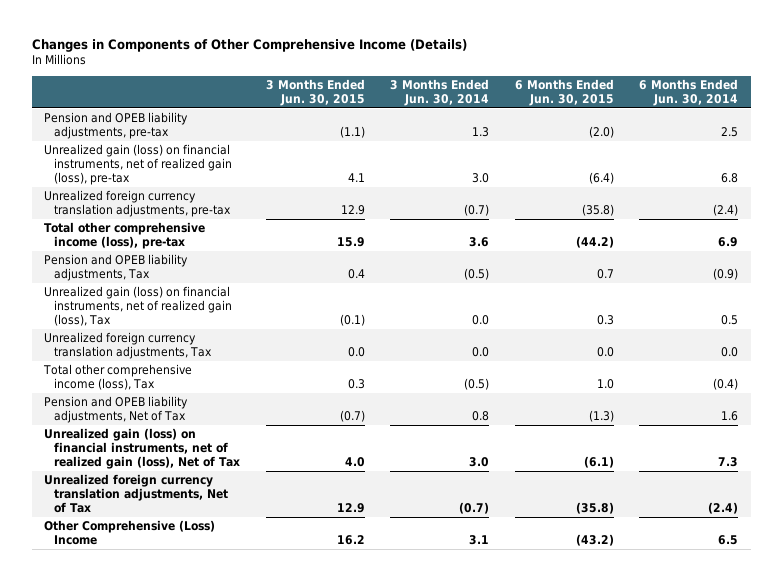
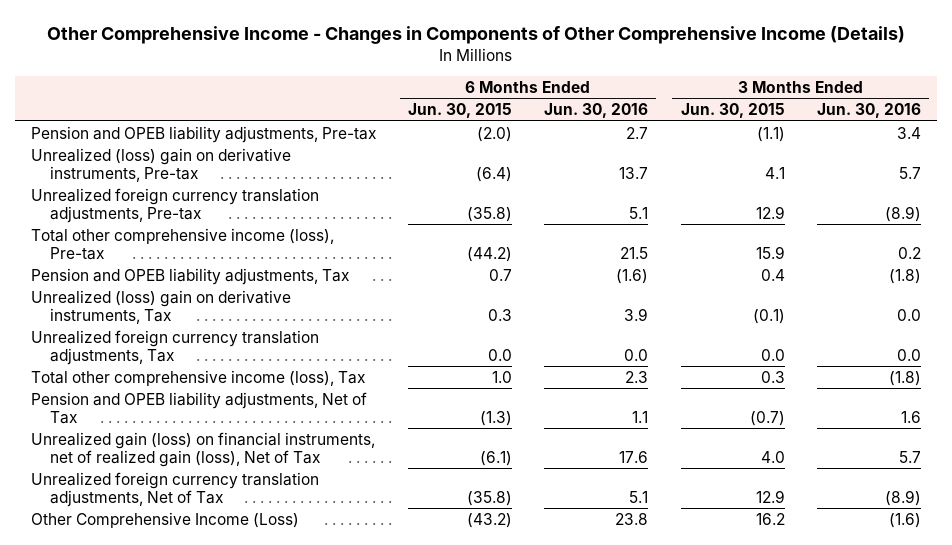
- Changes in Components of Other Comprehensive Income (Details)
+ Other Comprehensive Income - Changes in Components of Other Comprehensive Income (Details)
- | 3 Months Ended Jun. 30, 2015 | 3 Months Ended Jun. 30, 2014 | 6 Months Ended Jun. 30, 2015 | 6 Months Ended Jun. 30, 2014
+ | 6 Months Ended Jun. 30, 2015 | 6 Months Ended Jun. 30, 2016 | 3 Months Ended Jun. 30, 2015 | 3 Months Ended Jun. 30, 2016
- Pension and OPEB liability adjustments, pre-tax | (1.1) | 1.3 | (2.0) | 2.5
- Unrealized gain (loss) on financial instruments, net of realized gain (loss), pre-tax | 4.1 | 3.0 | (6.4) | 6.8
- Unrealized foreign currency translation adjustments, pre-tax | 12.9 | (0.7) | (35.8) | (2.4)
- Total other comprehensive income (loss), pre-tax | 15.9 | 3.6 | (44.2) | 6.9
+ Pension and OPEB liability adjustments, Pre-tax | (2.0) | 2.7 | (1.1) | 3.4
+ Unrealized (loss) gain on derivative instruments, Pre-tax | (6.4) | 13.7 | 4.1 | 5.7
+ Unrealized foreign currency translation adjustments, Pre-tax | (35.8) | 5.1 | 12.9 | (8.9)
+ Total other comprehensive income (loss), Pre-tax | (44.2) | 21.5 | 15.9 | 0.2
- Unrealized gain (loss) on financial instruments, net of realized gain (loss), Tax | (0.1) | 0.0 | 0.3 | 0.5
+ Unrealized (loss) gain on derivative instruments, Tax | 0.3 | 3.9 | (0.1) | 0.0
- Other Comprehensive (Loss) Income | 16.2 | 3.1 | (43.2) | 6.5
+ Other Comprehensive Income (Loss) | (43.2) | 23.8 | 16.2 | (1.6)

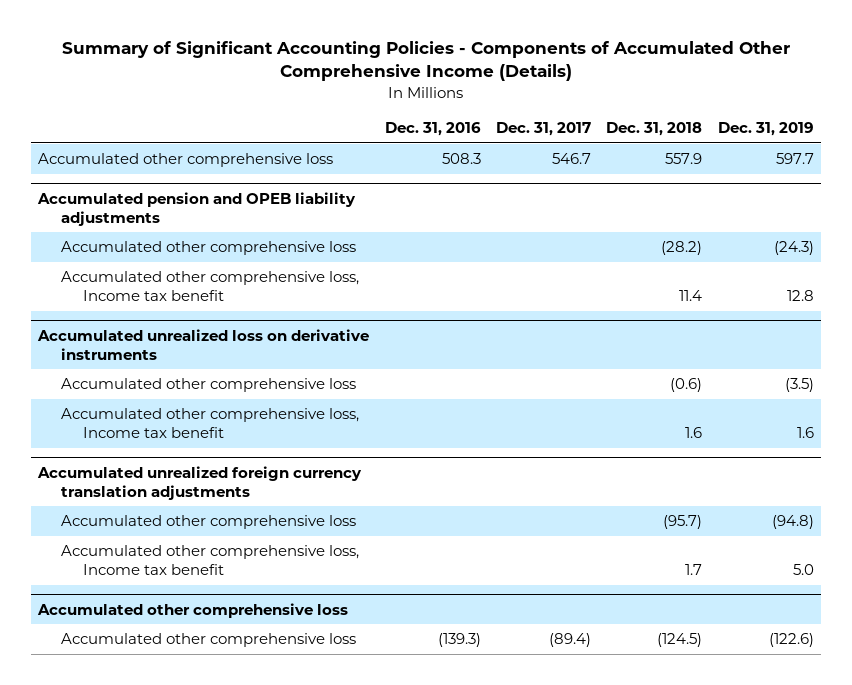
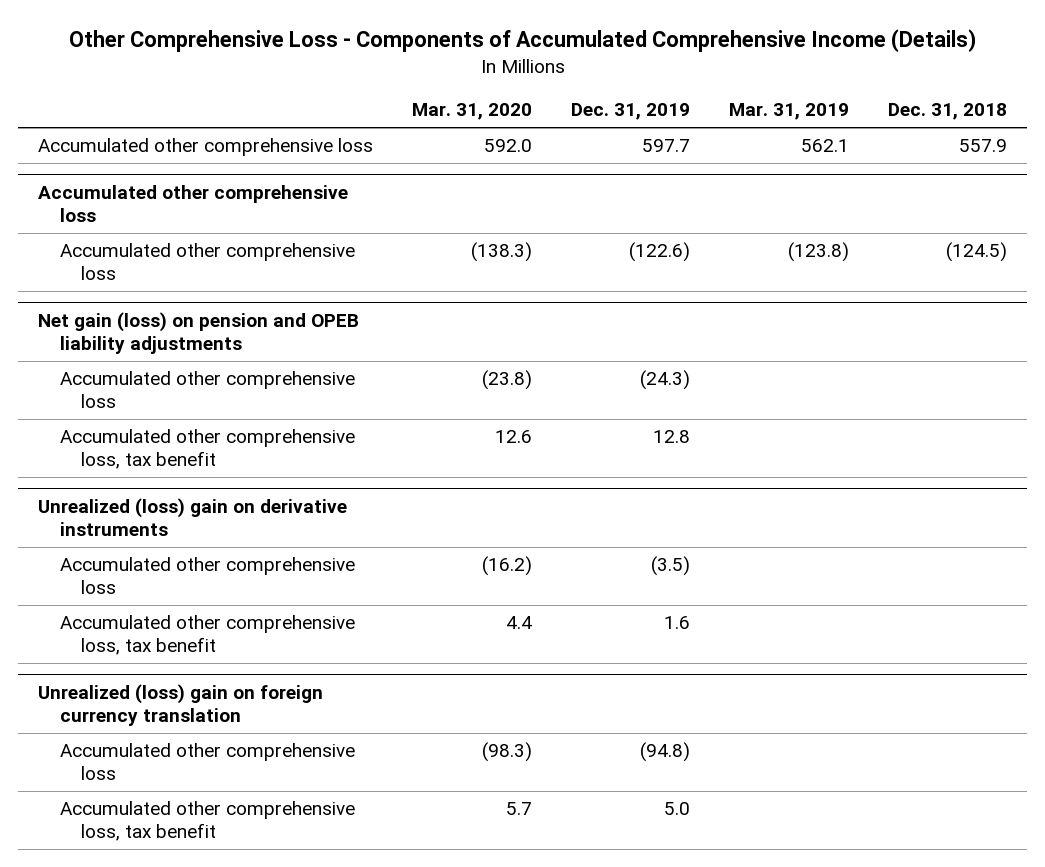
- Summary of Significant Accounting Policies - Components of Accumulated Other Comprehensive Income (Details)
+ Other Comprehensive Loss - Components of Accumulated Comprehensive Income (Details)
- | Dec. 31, 2016 | Dec. 31, 2017 | Dec. 31, 2018 | Dec. 31, 2019
+ | Mar. 31, 2020 | Dec. 31, 2019 | Mar. 31, 2019 | Dec. 31, 2018
- Accumulated pension and OPEB liability adjustments
- Accumulated other comprehensive loss | | | (28.2) | (24.3)
- Accumulated other comprehensive loss, Income tax benefit | | | 11.4 | 12.8
- Accumulated unrealized loss on derivative instruments
- Accumulated other comprehensive loss | | | (0.6) | (3.5)
- Accumulated other comprehensive loss, Income tax benefit | | | 1.6 | 1.6
- Accumulated unrealized foreign currency translation adjustments
- Accumulated other comprehensive loss | | | (95.7) | (94.8)
- Accumulated other comprehensive loss, Income tax benefit | | | 1.7 | 5.0
+ Net gain (loss) on pension and OPEB liability adjustments
+ Accumulated other comprehensive loss | (23.8) | (24.3) | |
+ Accumulated other comprehensive loss, tax benefit | 12.6 | 12.8 | |
+ Unrealized (loss) gain on derivative instruments
+ Accumulated other comprehensive loss | (16.2) | (3.5) | |
+ Accumulated other comprehensive loss, tax benefit | 4.4 | 1.6 | |
+ Unrealized (loss) gain on foreign currency translation
+ Accumulated other comprehensive loss | (98.3) | (94.8) | |
+ Accumulated other comprehensive loss, tax benefit | 5.7 | 5.0 | |

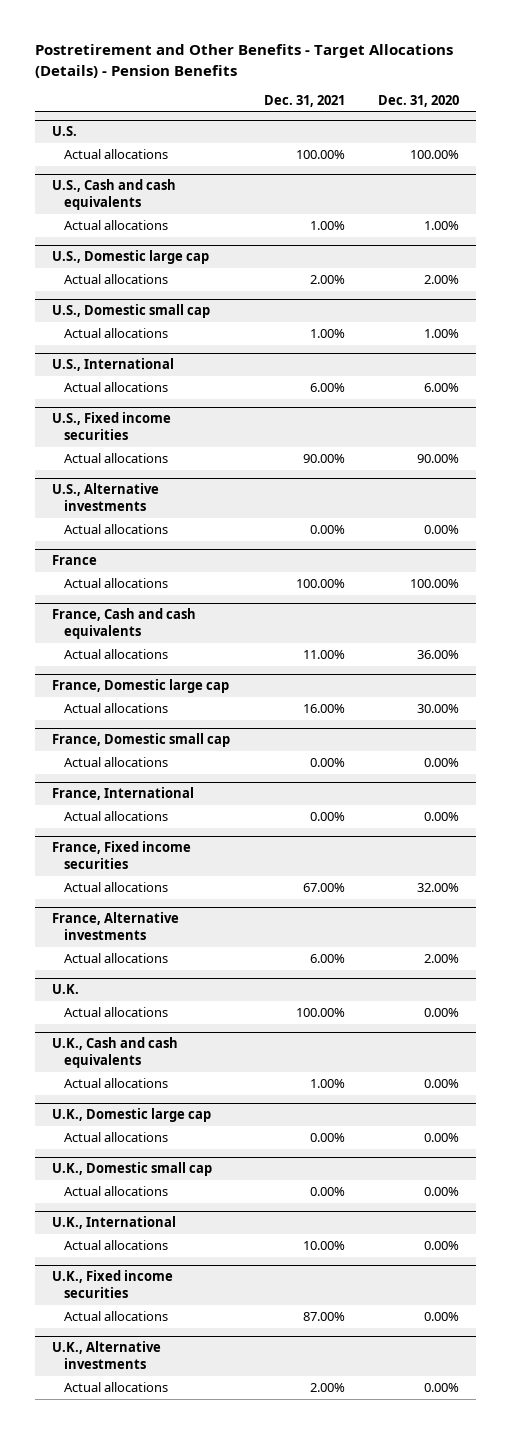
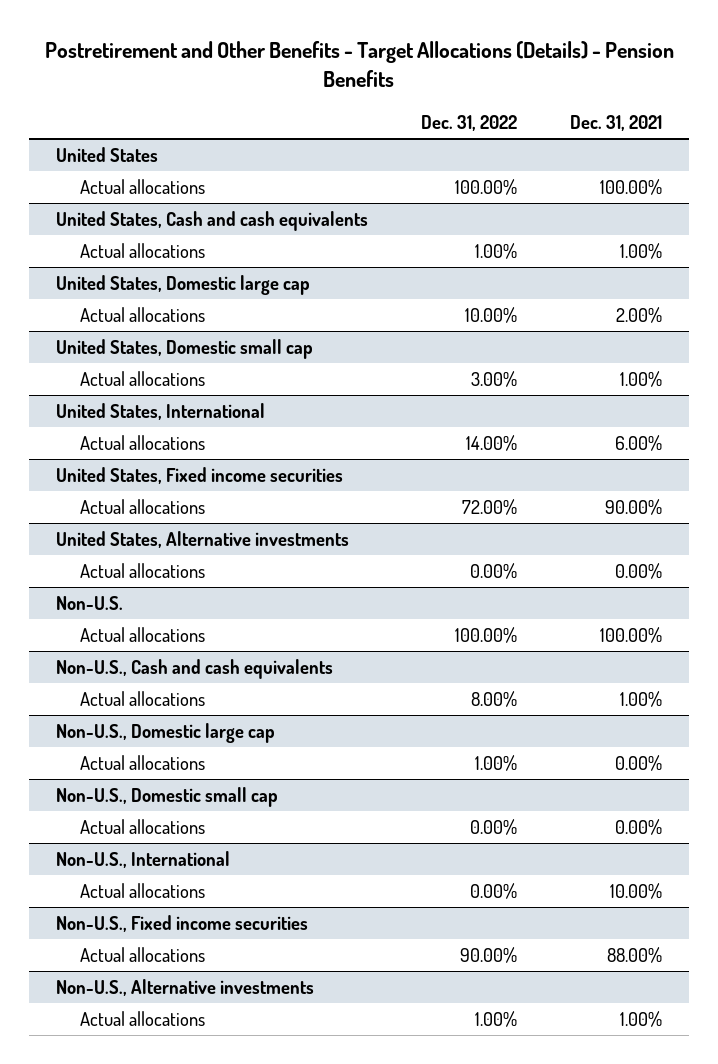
- | Dec. 31, 2021 | Dec. 31, 2020
+ | Dec. 31, 2022 | Dec. 31, 2021
- U.S.
+ United States
- U.S., Cash and cash equivalents
+ United States, Cash and cash equivalents
- U.S., Domestic large cap
+ United States, Domestic large cap
- U.S., Domestic small cap
+ United States, Domestic small cap
- U.S., International
+ United States, International
- U.S., Fixed income securities
+ United States, Fixed income securities
- U.S., Alternative investments
- Actual allocations | 0.00% | 0.00%
- France
- Actual allocations | 100.00% | 100.00%
- France, Cash and cash equivalents
- Actual allocations | 11.00% | 36.00%
- France, Domestic large cap
- Actual allocations | 16.00% | 30.00%
- France, Domestic small cap
- Actual allocations | 0.00% | 0.00%
- France, International
+ United States, Alternative investments
- France, Fixed income securities
- Actual allocations | 67.00% | 32.00%
- France, Alternative investments
- Actual allocations | 6.00% | 2.00%
- U.K.
+ Non-U.S.
- U.K., Cash and cash equivalents
+ Non-U.S., Cash and cash equivalents
- U.K., Domestic large cap
+ Non-U.S., Domestic large cap
- U.K., Domestic small cap
+ Non-U.S., Domestic small cap
- U.K., International
+ Non-U.S., International
- U.K., Fixed income securities
- Actual allocations | 87.00% | 0.00%
- U.K., Alternative investments
- Actual allocations | 2.00% | 0.00%
+ Non-U.S., Fixed income securities
+ Actual allocations | 90.00% | 88.00%
+ Non-U.S., Alternative investments
+ Actual allocations | 1.00% | 1.00%

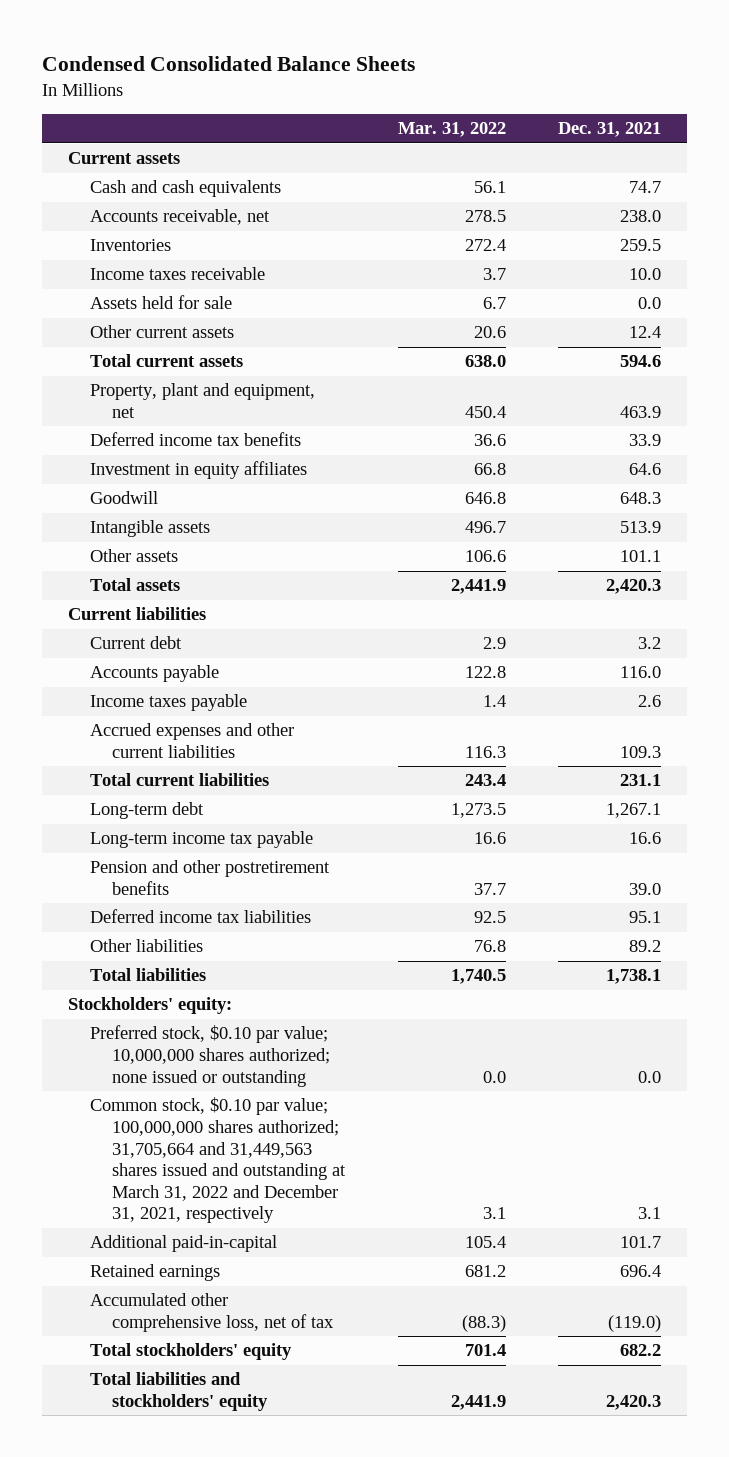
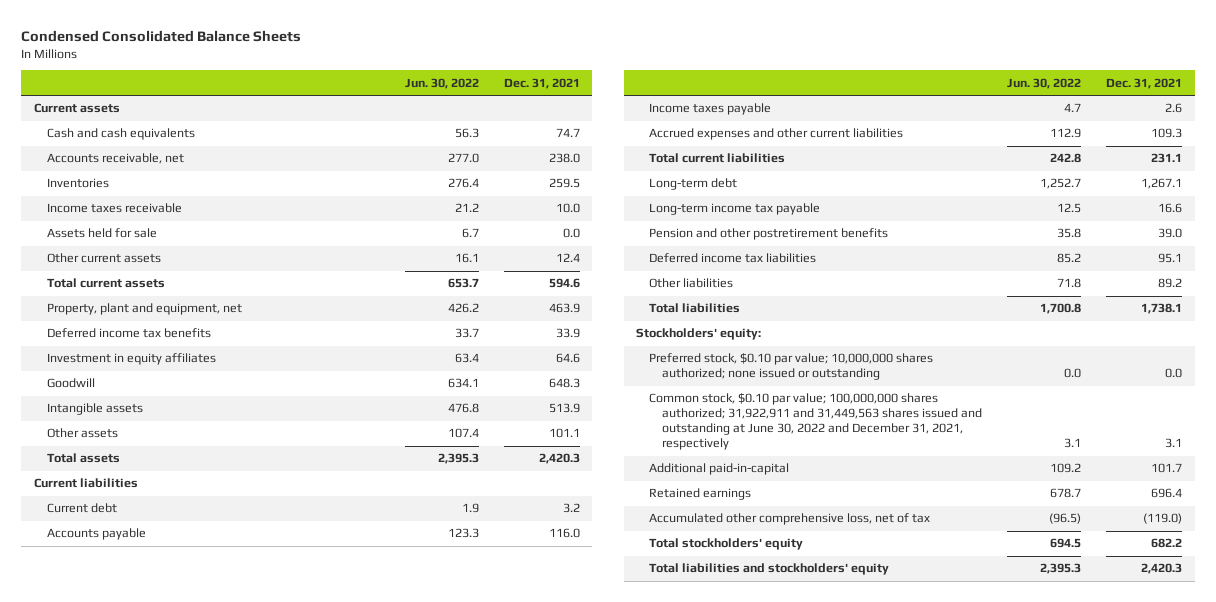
- | Mar. 31, 2022 | Dec. 31, 2021
+ | Jun. 30, 2022 | Dec. 31, 2021
- Common stock, $0.10 par value; 100,000,000 shares authorized; 31,705,664 and 31,449,563 shares issued and outstanding at March 31, 2022 and December 31, 2021, respectively | 3.1 | 3.1
+ Common stock, $0.10 par value; 100,000,000 shares authorized; 31,922,911 and 31,449,563 shares issued and outstanding at June 30, 2022 and December 31, 2021, respectively | 3.1 | 3.1

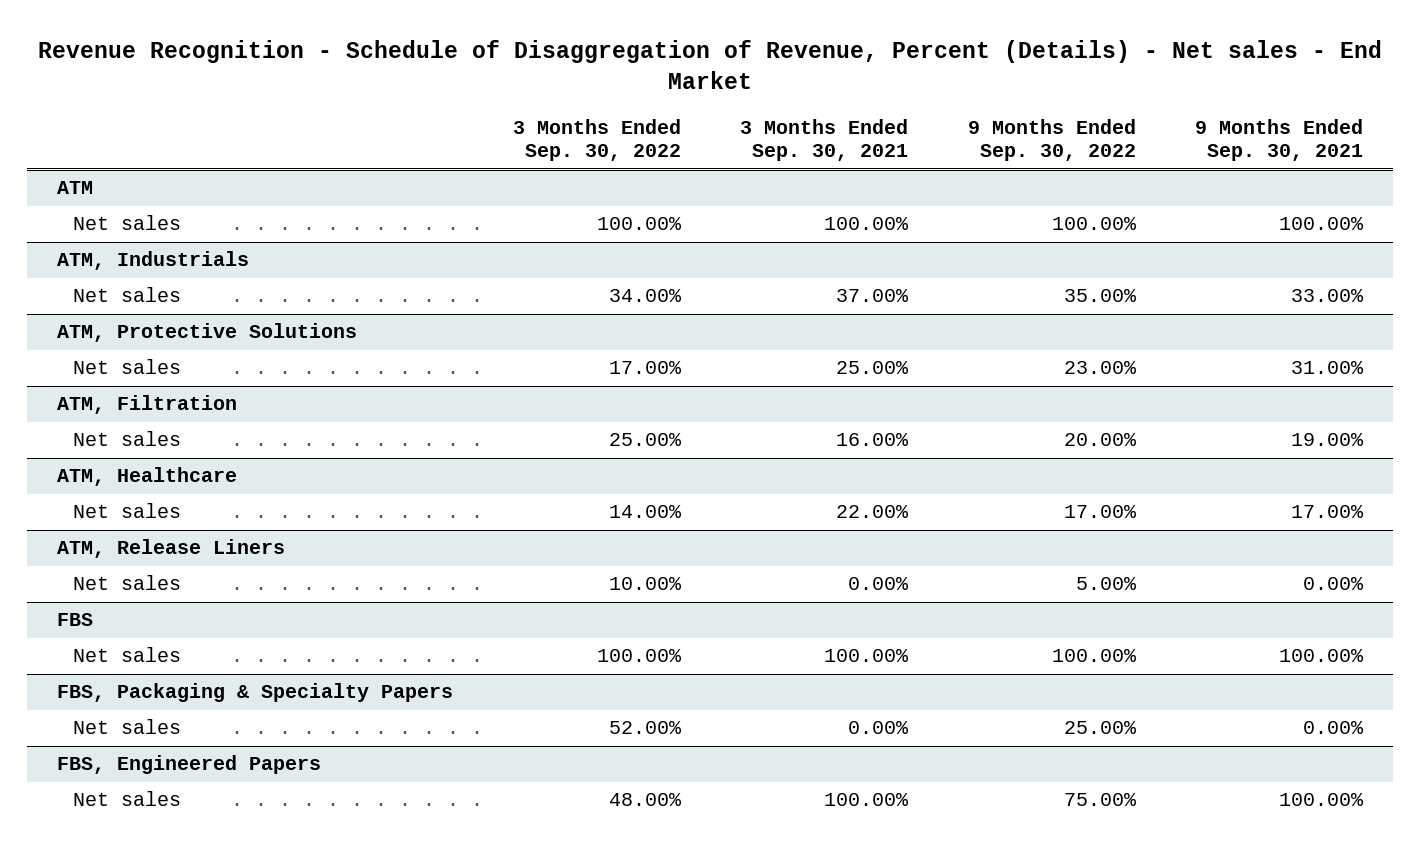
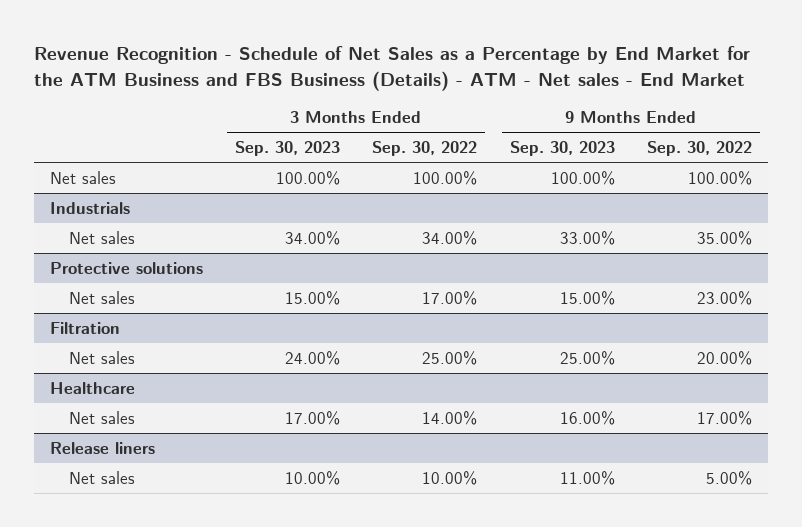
- Revenue Recognition - Schedule of Disaggregation of Revenue, Percent (Details) - Net sales - End Market
+ Revenue Recognition - Schedule of Net Sales as a Percentage by End Market for the ATM Business and FBS Business (Details) - ATM - Net sales - End Market
- | 3 Months Ended Sep. 30, 2022 | 3 Months Ended Sep. 30, 2021 | 9 Months Ended Sep. 30, 2022 | 9 Months Ended Sep. 30, 2021
+ | 3 Months Ended Sep. 30, 2023 | 3 Months Ended Sep. 30, 2022 | 9 Months Ended Sep. 30, 2023 | 9 Months Ended Sep. 30, 2022
- ATM
- ATM, Industrials
+ Industrials
- ATM, Protective Solutions
+ Protective solutions
- ATM, Filtration
+ Filtration
- ATM, Healthcare
+ Healthcare
- ATM, Release Liners
+ Release liners
- FBS
- Net sales | 100.00% | 100.00% | 100.00% | 100.00%
- FBS, Packaging & Specialty Papers
- Net sales | 52.00% | 0.00% | 25.00% | 0.00%
- FBS, Engineered Papers
- Net sales | 48.00% | 100.00% | 75.00% | 100.00%

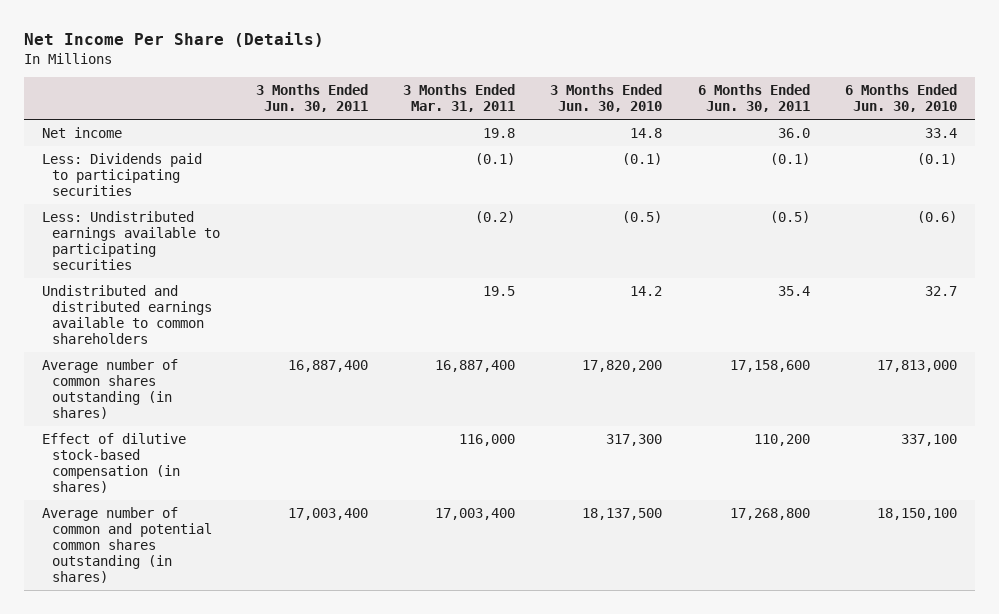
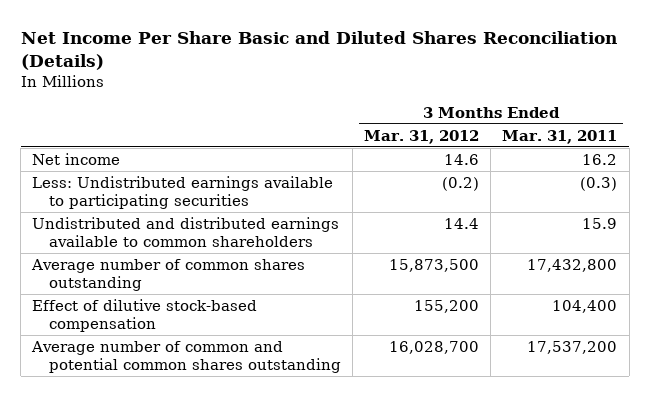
- Net Income Per Share (Details)
+ Net Income Per Share Basic and Diluted Shares Reconciliation (Details)
- | 3 Months Ended Jun. 30, 2011 | 3 Months Ended Mar. 31, 2011 | 3 Months Ended Jun. 30, 2010 | 6 Months Ended Jun. 30, 2011 | 6 Months Ended Jun. 30, 2010
+ | 3 Months Ended Mar. 31, 2012 | 3 Months Ended Mar. 31, 2011
- Net income | | 19.8 | 14.8 | 36.0 | 33.4
- Less: Dividends paid to participating securities | | (0.1) | (0.1) | (0.1) | (0.1)
- Less: Undistributed earnings available to participating securities | | (0.2) | (0.5) | (0.5) | (0.6)
- Undistributed and distributed earnings available to common shareholders | | 19.5 | 14.2 | 35.4 | 32.7
- Average number of common shares outstanding (in shares) | 16,887,400 | 16,887,400 | 17,820,200 | 17,158,600 | 17,813,000
- Effect of dilutive stock-based compensation (in shares) | | 116,000 | 317,300 | 110,200 | 337,100
- Average number of common and potential common shares outstanding (in shares) | 17,003,400 | 17,003,400 | 18,137,500 | 17,268,800 | 18,150,100
+ Net income | 14.6 | 16.2
+ Less: Undistributed earnings available to participating securities | (0.2) | (0.3)
+ Undistributed and distributed earnings available to common shareholders | 14.4 | 15.9
+ Average number of common shares outstanding | 15,873,500 | 17,432,800
+ Effect of dilutive stock-based compensation | 155,200 | 104,400
+ Average number of common and potential common shares outstanding | 16,028,700 | 17,537,200

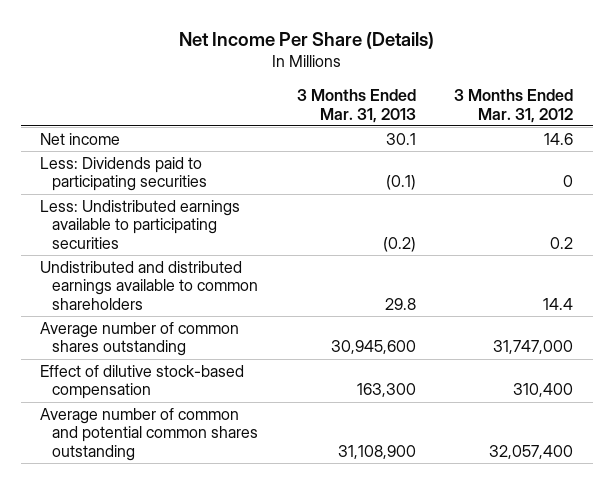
- Net Income Per Share Basic and Diluted Shares Reconciliation (Details)
+ Net Income Per Share (Details)
- | 3 Months Ended Mar. 31, 2012 | 3 Months Ended Mar. 31, 2011
+ | 3 Months Ended Mar. 31, 2013 | 3 Months Ended Mar. 31, 2012
- Less: Undistributed earnings available to participating securities | (0.2) | (0.3)
+ Less: Dividends paid to participating securities | (0.1) | 0
+ Less: Undistributed earnings available to participating securities | (0.2) | 0.2
- Average number of common shares outstanding | 15,873,500 | 17,432,800
- Effect of dilutive stock-based compensation | 155,200 | 104,400
- Average number of common and potential common shares outstanding | 16,028,700 | 17,537,200
+ Average number of common shares outstanding | 30,945,600 | 31,747,000
+ Effect of dilutive stock-based compensation | 163,300 | 310,400
+ Average number of common and potential common shares outstanding | 31,108,900 | 32,057,400

